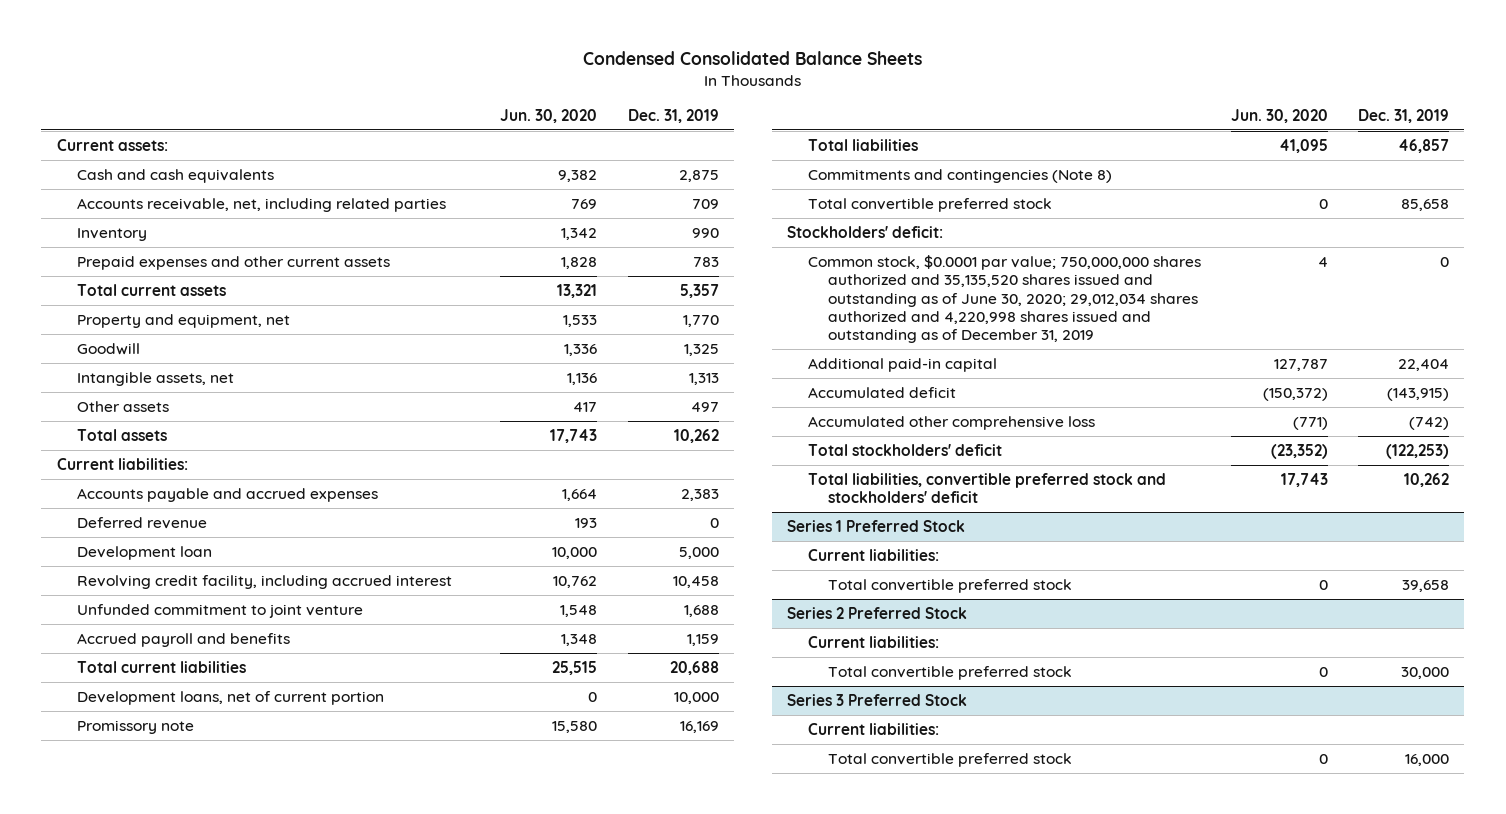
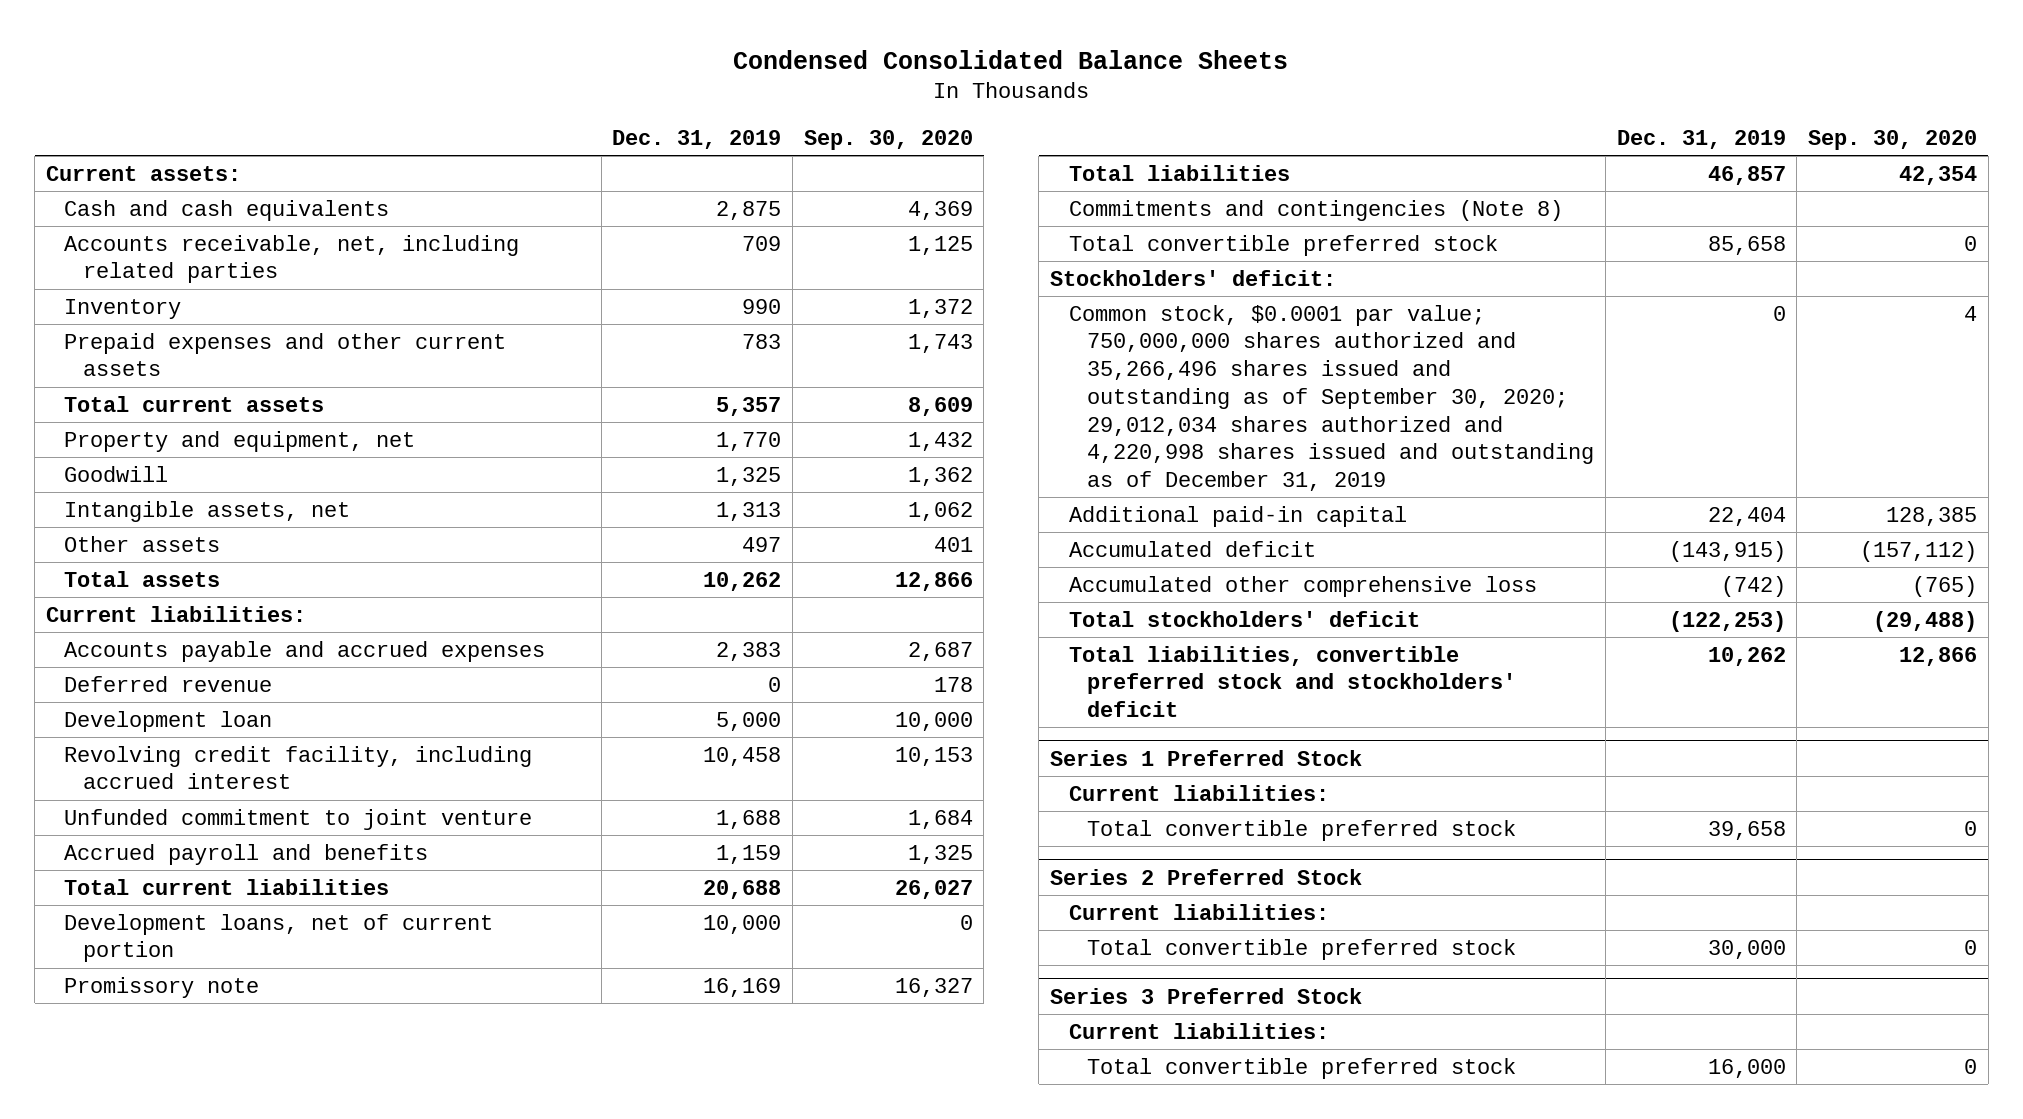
- | Jun. 30, 2020 | Dec. 31, 2019
+ | Dec. 31, 2019 | Sep. 30, 2020
- Common stock, $0.0001 par value; 750,000,000 shares authorized and 35,135,520 shares issued and outstanding as of June 30, 2020; 29,012,034 shares authorized and 4,220,998 shares issued and outstanding as of December 31, 2019 | 4 | 0
+ Common stock, $0.0001 par value; 750,000,000 shares authorized and 35,266,496 shares issued and outstanding as of September 30, 2020; 29,012,034 shares authorized and 4,220,998 shares issued and outstanding as of December 31, 2019 | 0 | 4

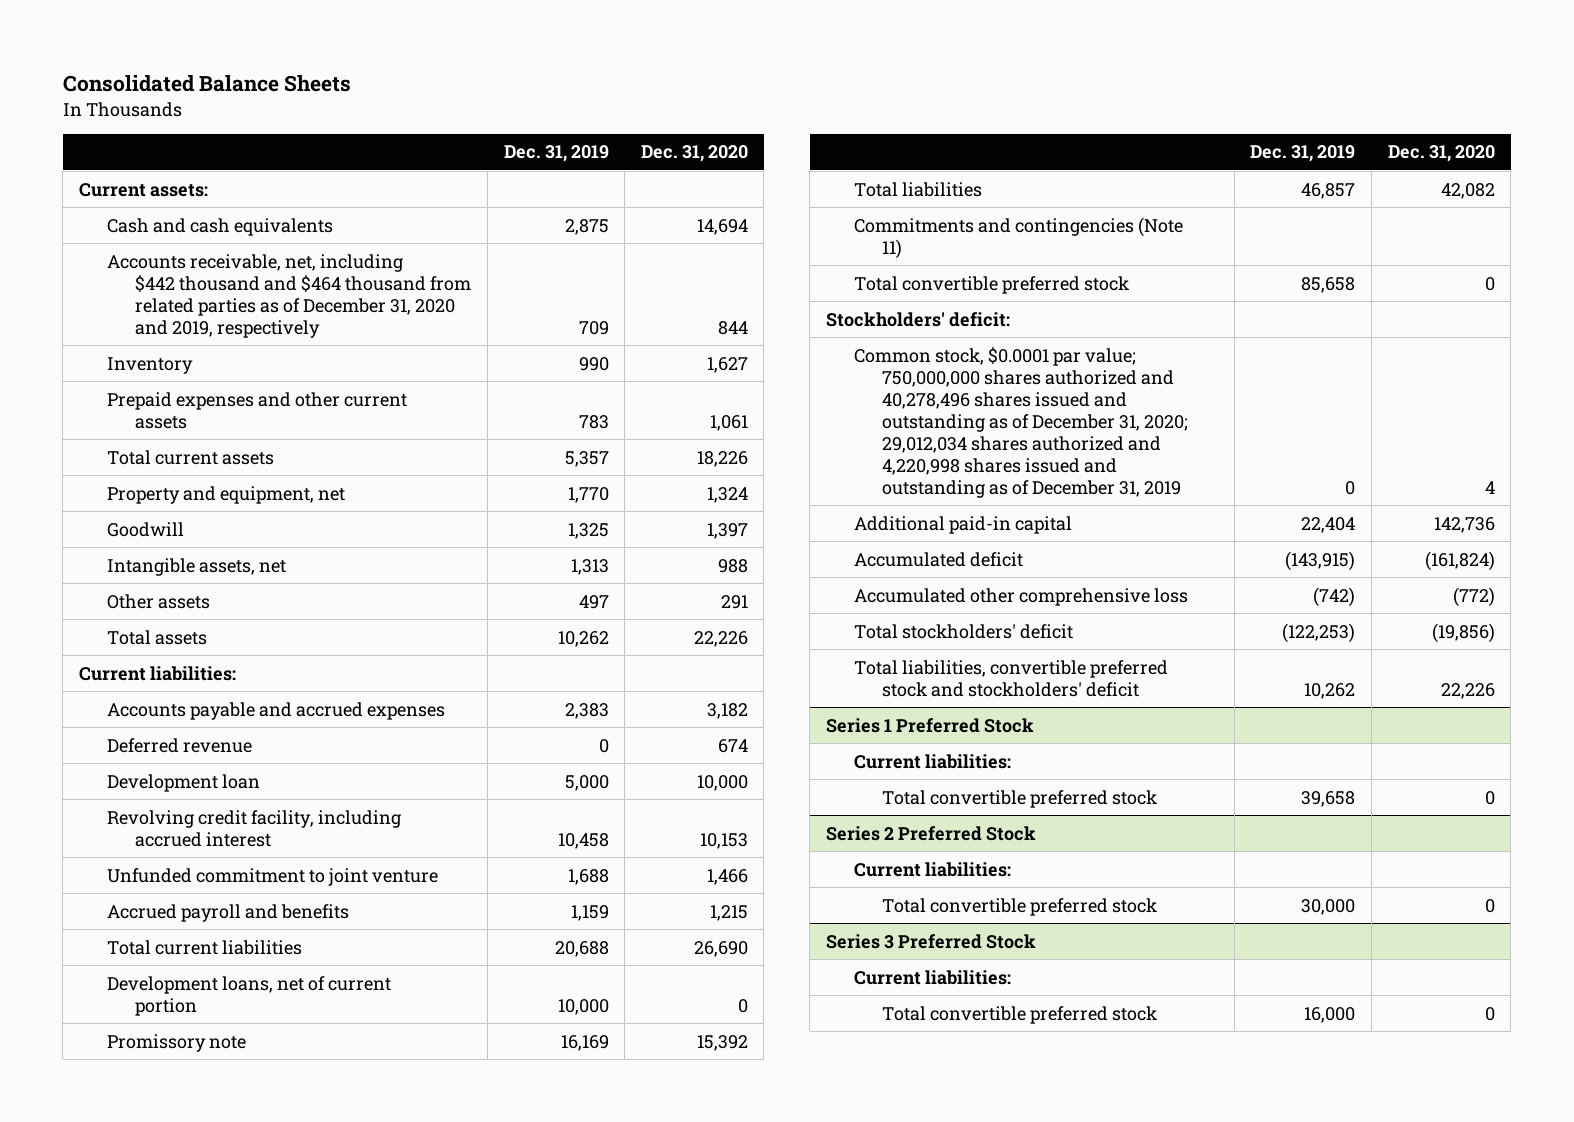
- Condensed Consolidated Balance Sheets
+ Consolidated Balance Sheets
- | Dec. 31, 2019 | Sep. 30, 2020
+ | Dec. 31, 2019 | Dec. 31, 2020
- Accounts receivable, net, including related parties | 709 | 1,125
+ Accounts receivable, net, including $442 thousand and $464 thousand from related parties as of December 31, 2020 and 2019, respectively | 709 | 844
- Commitments and contingencies (Note 8)
+ Commitments and contingencies (Note 11)
- Common stock, $0.0001 par value; 750,000,000 shares authorized and 35,266,496 shares issued and outstanding as of September 30, 2020; 29,012,034 shares authorized and 4,220,998 shares issued and outstanding as of December 31, 2019 | 0 | 4
+ Common stock, $0.0001 par value; 750,000,000 shares authorized and 40,278,496 shares issued and outstanding as of December 31, 2020; 29,012,034 shares authorized and 4,220,998 shares issued and outstanding as of December 31, 2019 | 0 | 4

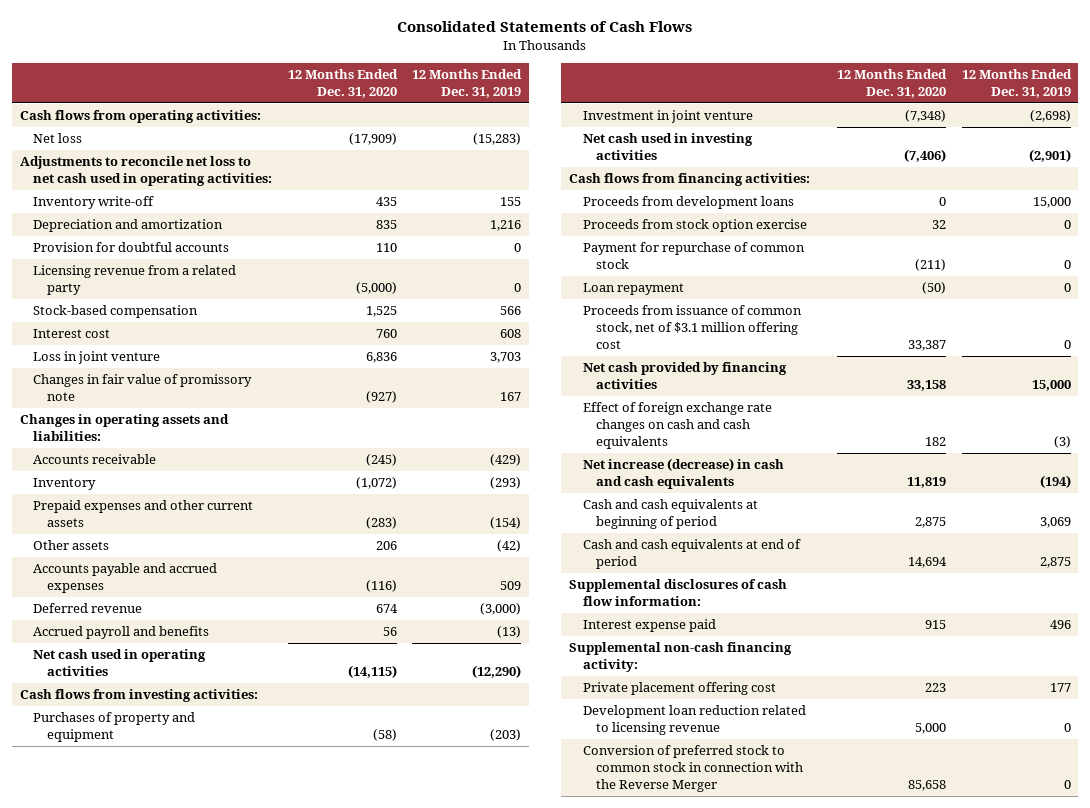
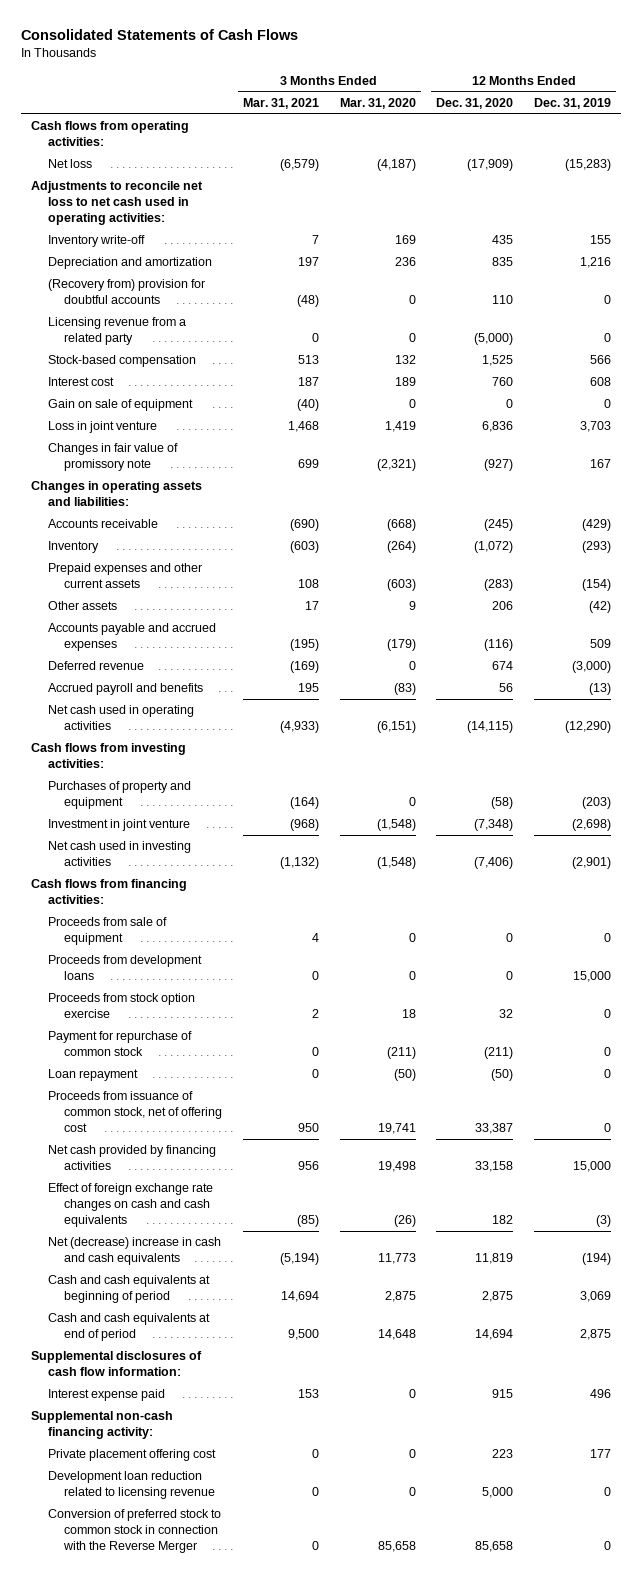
- | 12 Months Ended Dec. 31, 2020 | 12 Months Ended Dec. 31, 2019
+ | 3 Months Ended Mar. 31, 2021 | 3 Months Ended Mar. 31, 2020 | 12 Months Ended Dec. 31, 2020 | 12 Months Ended Dec. 31, 2019
- Provision for doubtful accounts | 110 | 0
+ (Recovery from) provision for doubtful accounts | (48) | 0 | 110 | 0
+ Gain on sale of equipment | (40) | 0 | 0 | 0
+ Proceeds from sale of equipment | 4 | 0 | 0 | 0
- Proceeds from issuance of common stock, net of $3.1 million offering cost | 33,387 | 0
+ Proceeds from issuance of common stock, net of offering cost | 950 | 19,741 | 33,387 | 0
- Net increase (decrease) in cash and cash equivalents | 11,819 | (194)
+ Net (decrease) increase in cash and cash equivalents | (5,194) | 11,773 | 11,819 | (194)

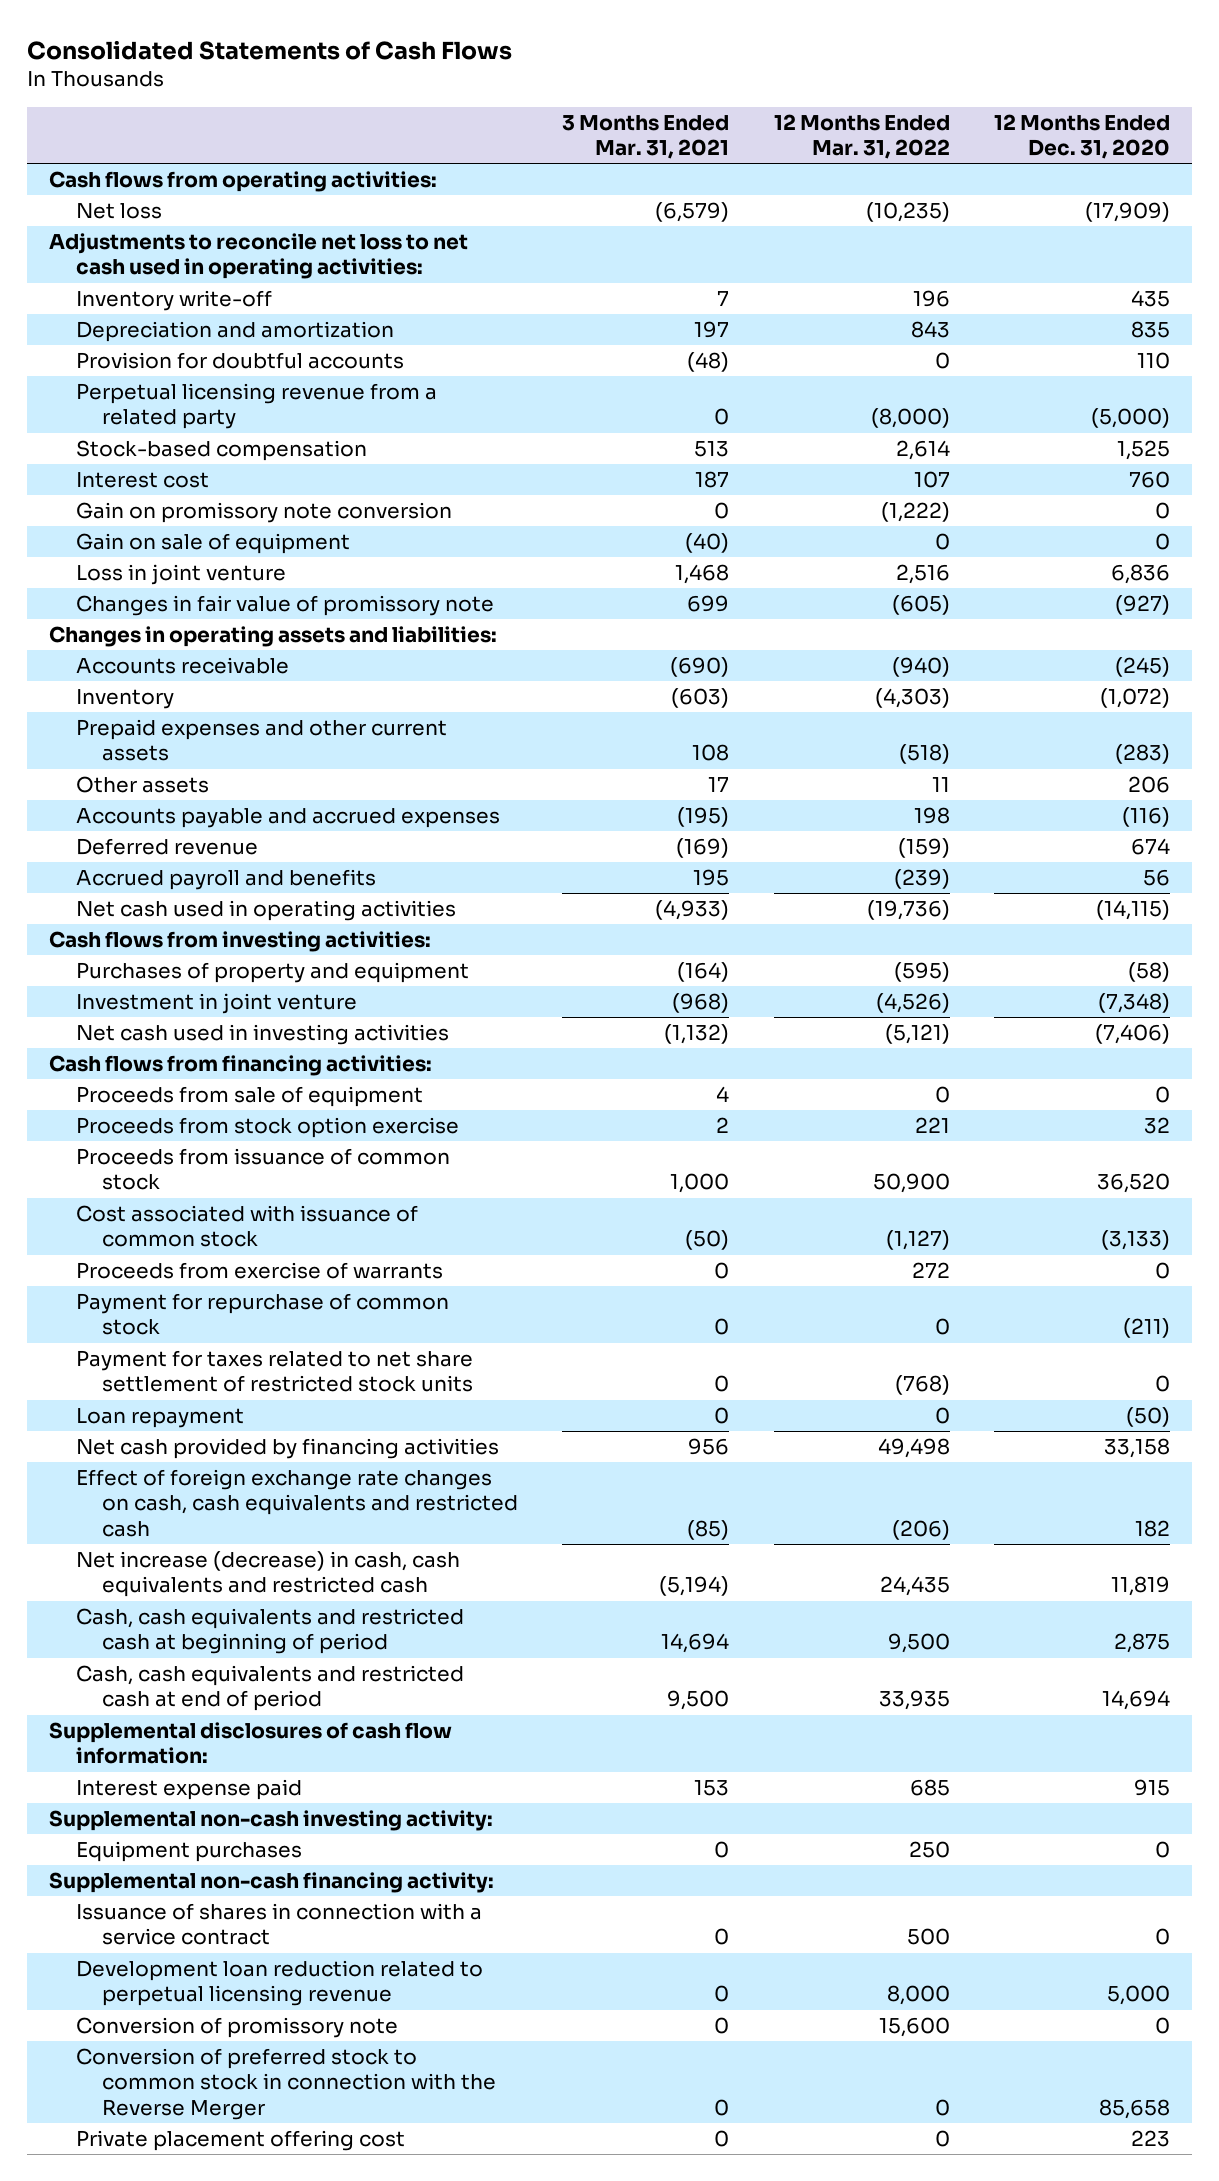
- | 3 Months Ended Mar. 31, 2021 | 3 Months Ended Mar. 31, 2020 | 12 Months Ended Dec. 31, 2020 | 12 Months Ended Dec. 31, 2019
+ | 3 Months Ended Mar. 31, 2021 | 12 Months Ended Mar. 31, 2022 | 12 Months Ended Dec. 31, 2020
- (Recovery from) provision for doubtful accounts | (48) | 0 | 110 | 0
- Licensing revenue from a related party | 0 | 0 | (5,000) | 0
+ Provision for doubtful accounts | (48) | 0 | 110
+ Perpetual licensing revenue from a related party | 0 | (8,000) | (5,000)
+ Gain on promissory note conversion | 0 | (1,222) | 0
- Proceeds from development loans | 0 | 0 | 0 | 15,000
+ Proceeds from issuance of common stock | 1,000 | 50,900 | 36,520
+ Cost associated with issuance of common stock | (50) | (1,127) | (3,133)
+ Proceeds from exercise of warrants | 0 | 272 | 0
+ Payment for taxes related to net share settlement of restricted stock units | 0 | (768) | 0
- Proceeds from issuance of common stock, net of offering cost | 950 | 19,741 | 33,387 | 0
- Effect of foreign exchange rate changes on cash and cash equivalents | (85) | (26) | 182 | (3)
- Net (decrease) increase in cash and cash equivalents | (5,194) | 11,773 | 11,819 | (194)
- Cash and cash equivalents at beginning of period | 14,694 | 2,875 | 2,875 | 3,069
- Cash and cash equivalents at end of period | 9,500 | 14,648 | 14,694 | 2,875
+ Effect of foreign exchange rate changes on cash, cash equivalents and restricted cash | (85) | (206) | 182
+ Net increase (decrease) in cash, cash equivalents and restricted cash | (5,194) | 24,435 | 11,819
+ Cash, cash equivalents and restricted cash at beginning of period | 14,694 | 9,500 | 2,875
+ Cash, cash equivalents and restricted cash at end of period | 9,500 | 33,935 | 14,694
+ Supplemental non-cash investing activity:
+ Equipment purchases | 0 | 250 | 0
- Development loan reduction related to licensing revenue | 0 | 0 | 5,000 | 0
+ Issuance of shares in connection with a service contract | 0 | 500 | 0
+ Development loan reduction related to perpetual licensing revenue | 0 | 8,000 | 5,000
+ Conversion of promissory note | 0 | 15,600 | 0
moved down: Private placement offering cost | 0 | 0 | 223

